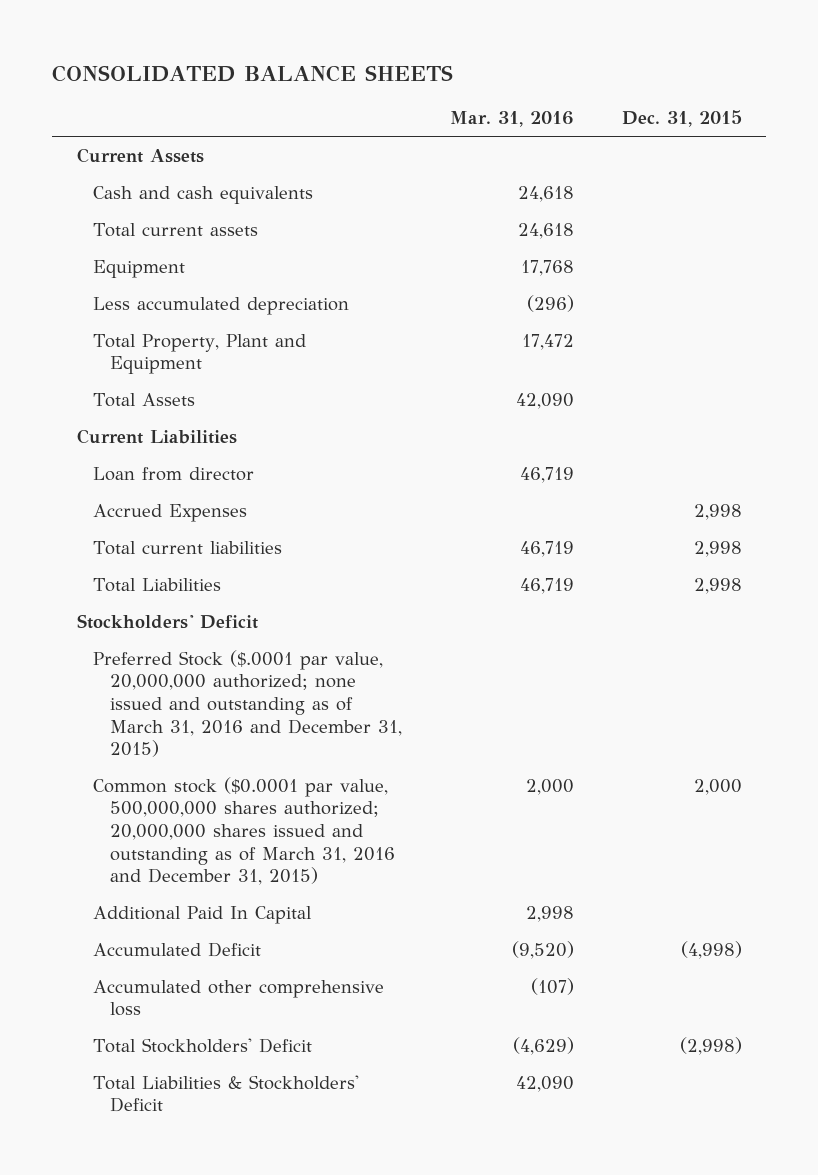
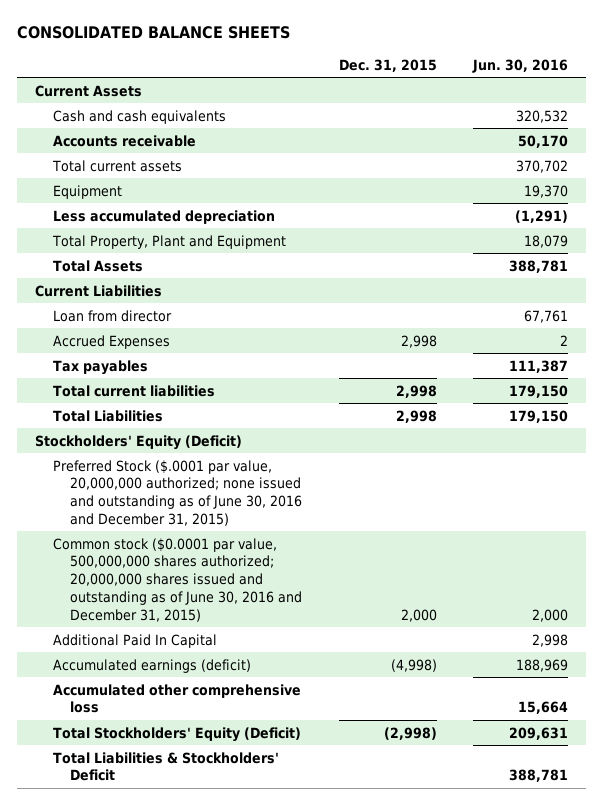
- | Mar. 31, 2016 | Dec. 31, 2015
+ | Dec. 31, 2015 | Jun. 30, 2016
+ Accounts receivable | | 50,170
+ Tax payables | | 111,387
- Stockholders' Deficit
- Preferred Stock ($.0001 par value, 20,000,000 authorized; none issued and outstanding as of March 31, 2016 and December 31, 2015)
- Common stock ($0.0001 par value, 500,000,000 shares authorized; 20,000,000 shares issued and outstanding as of March 31, 2016 and December 31, 2015) | 2,000 | 2,000
+ Stockholders' Equity (Deficit)
+ Preferred Stock ($.0001 par value, 20,000,000 authorized; none issued and outstanding as of June 30, 2016 and December 31, 2015)
+ Common stock ($0.0001 par value, 500,000,000 shares authorized; 20,000,000 shares issued and outstanding as of June 30, 2016 and December 31, 2015) | 2,000 | 2,000
- Accumulated Deficit | (9,520) | (4,998)
+ Accumulated earnings (deficit) | (4,998) | 188,969
- Total Stockholders' Deficit | (4,629) | (2,998)
+ Total Stockholders' Equity (Deficit) | (2,998) | 209,631

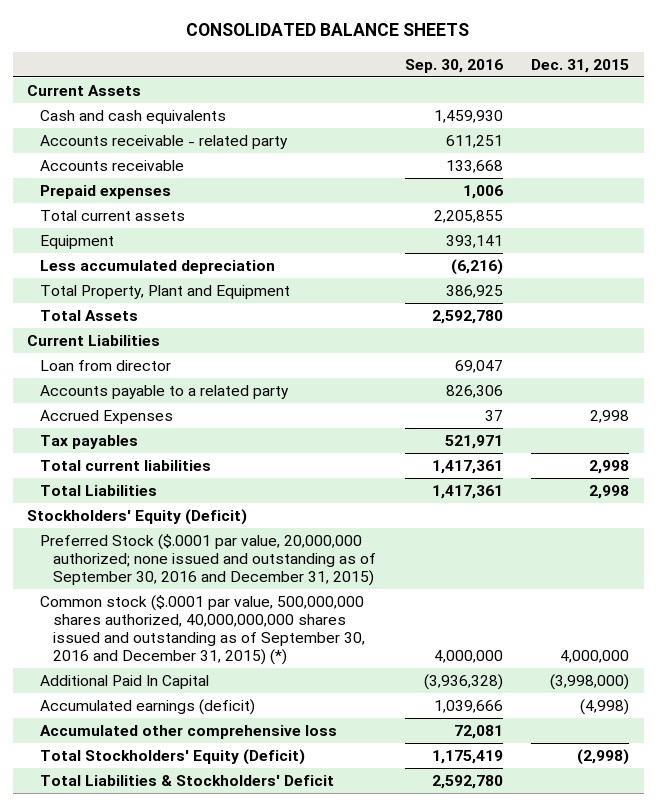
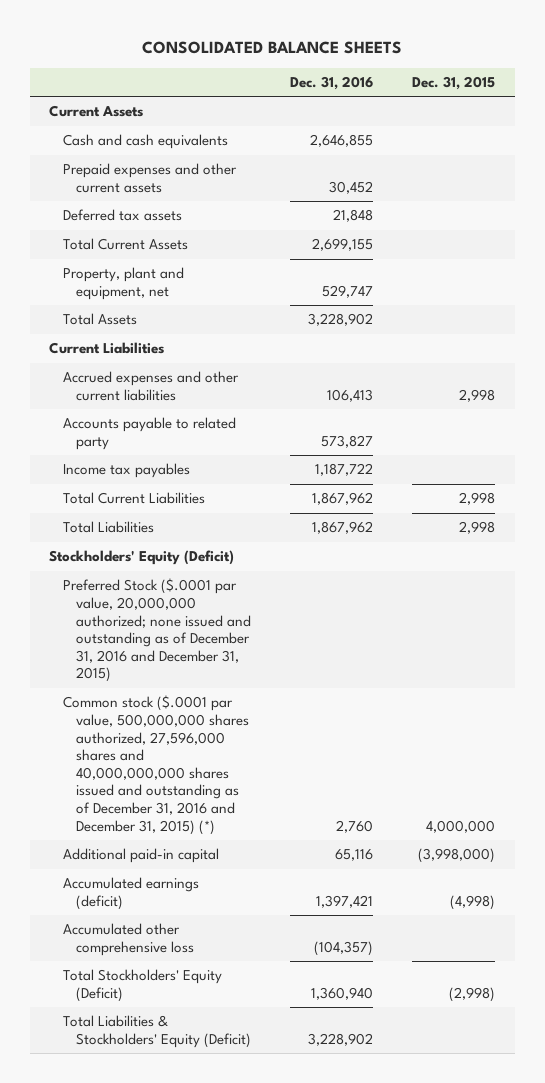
- | Sep. 30, 2016 | Dec. 31, 2015
+ | Dec. 31, 2016 | Dec. 31, 2015
- Accounts receivable - related party | 611,251 |
- Accounts receivable | 133,668 |
- Prepaid expenses | 1,006 |
- Total current assets | 2,205,855 |
- Equipment | 393,141 |
- Less accumulated depreciation | (6,216) |
- Total Property, Plant and Equipment | 386,925 |
+ Prepaid expenses and other current assets | 30,452 |
+ Deferred tax assets | 21,848 |
+ Total Current Assets | 2,699,155 |
+ Property, plant and equipment, net | 529,747 |
- Loan from director | 69,047 |
- Accounts payable to a related party | 826,306 |
- Accrued Expenses | 37 | 2,998
- Tax payables | 521,971 |
- Total current liabilities | 1,417,361 | 2,998
+ Accrued expenses and other current liabilities | 106,413 | 2,998
+ Accounts payable to related party | 573,827 |
+ Income tax payables | 1,187,722 |
+ Total Current Liabilities | 1,867,962 | 2,998
- Preferred Stock ($.0001 par value, 20,000,000 authorized; none issued and outstanding as of September 30, 2016 and December 31, 2015)
- Common stock ($.0001 par value, 500,000,000 shares authorized, 40,000,000,000 shares issued and outstanding as of September 30, 2016 and December 31, 2015) (*) | 4,000,000 | 4,000,000
- Additional Paid In Capital | (3,936,328) | (3,998,000)
+ Preferred Stock ($.0001 par value, 20,000,000 authorized; none issued and outstanding as of December 31, 2016 and December 31, 2015)
+ Common stock ($.0001 par value, 500,000,000 shares authorized, 27,596,000 shares and 40,000,000,000 shares issued and outstanding as of December 31, 2016 and December 31, 2015) (*) | 2,760 | 4,000,000
+ Additional paid-in capital | 65,116 | (3,998,000)
- Total Liabilities & Stockholders' Deficit | 2,592,780 |
+ Total Liabilities & Stockholders' Equity (Deficit) | 3,228,902 |

